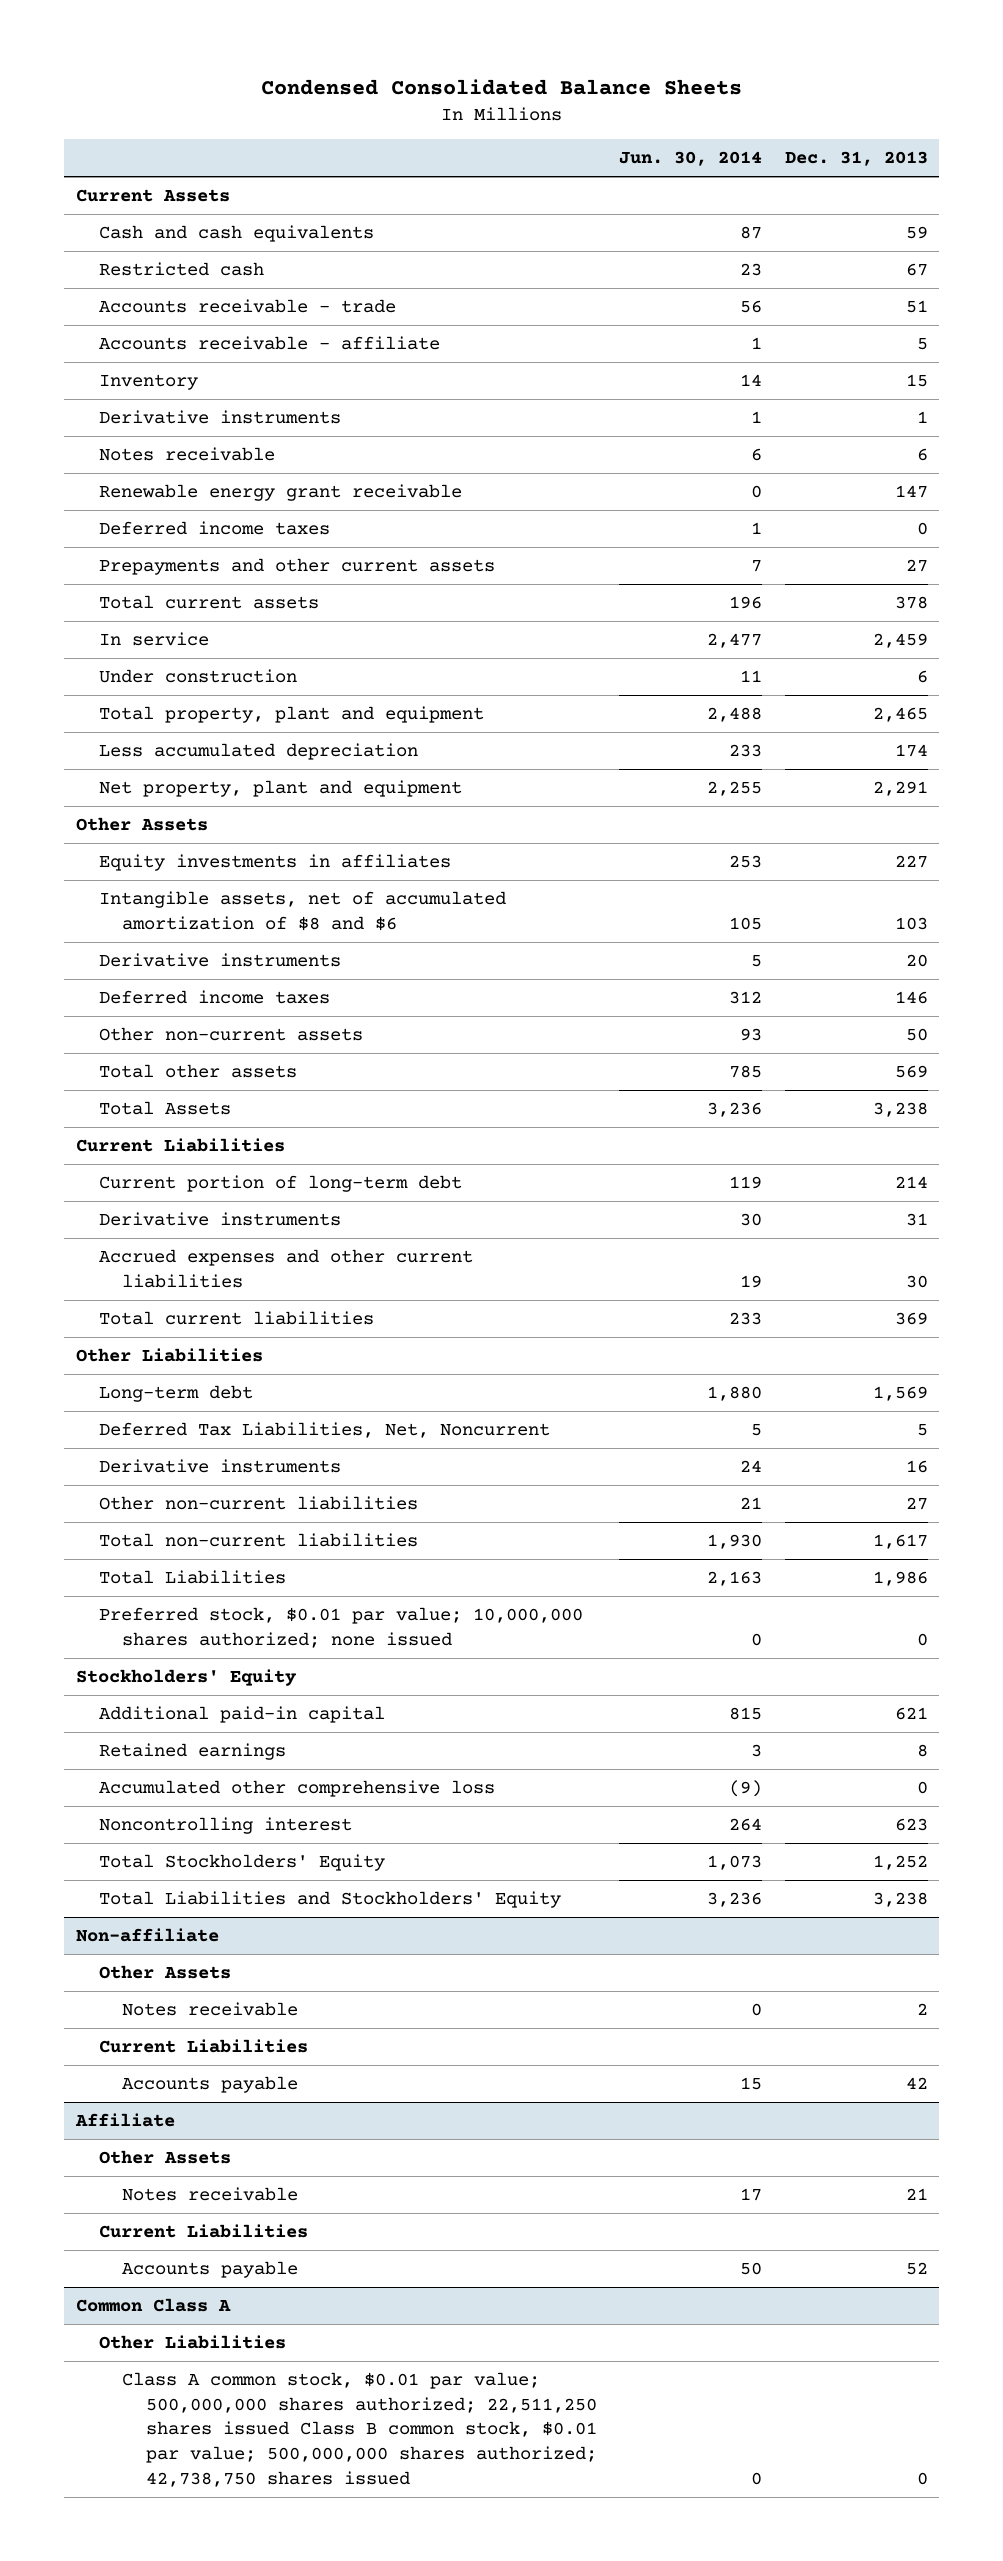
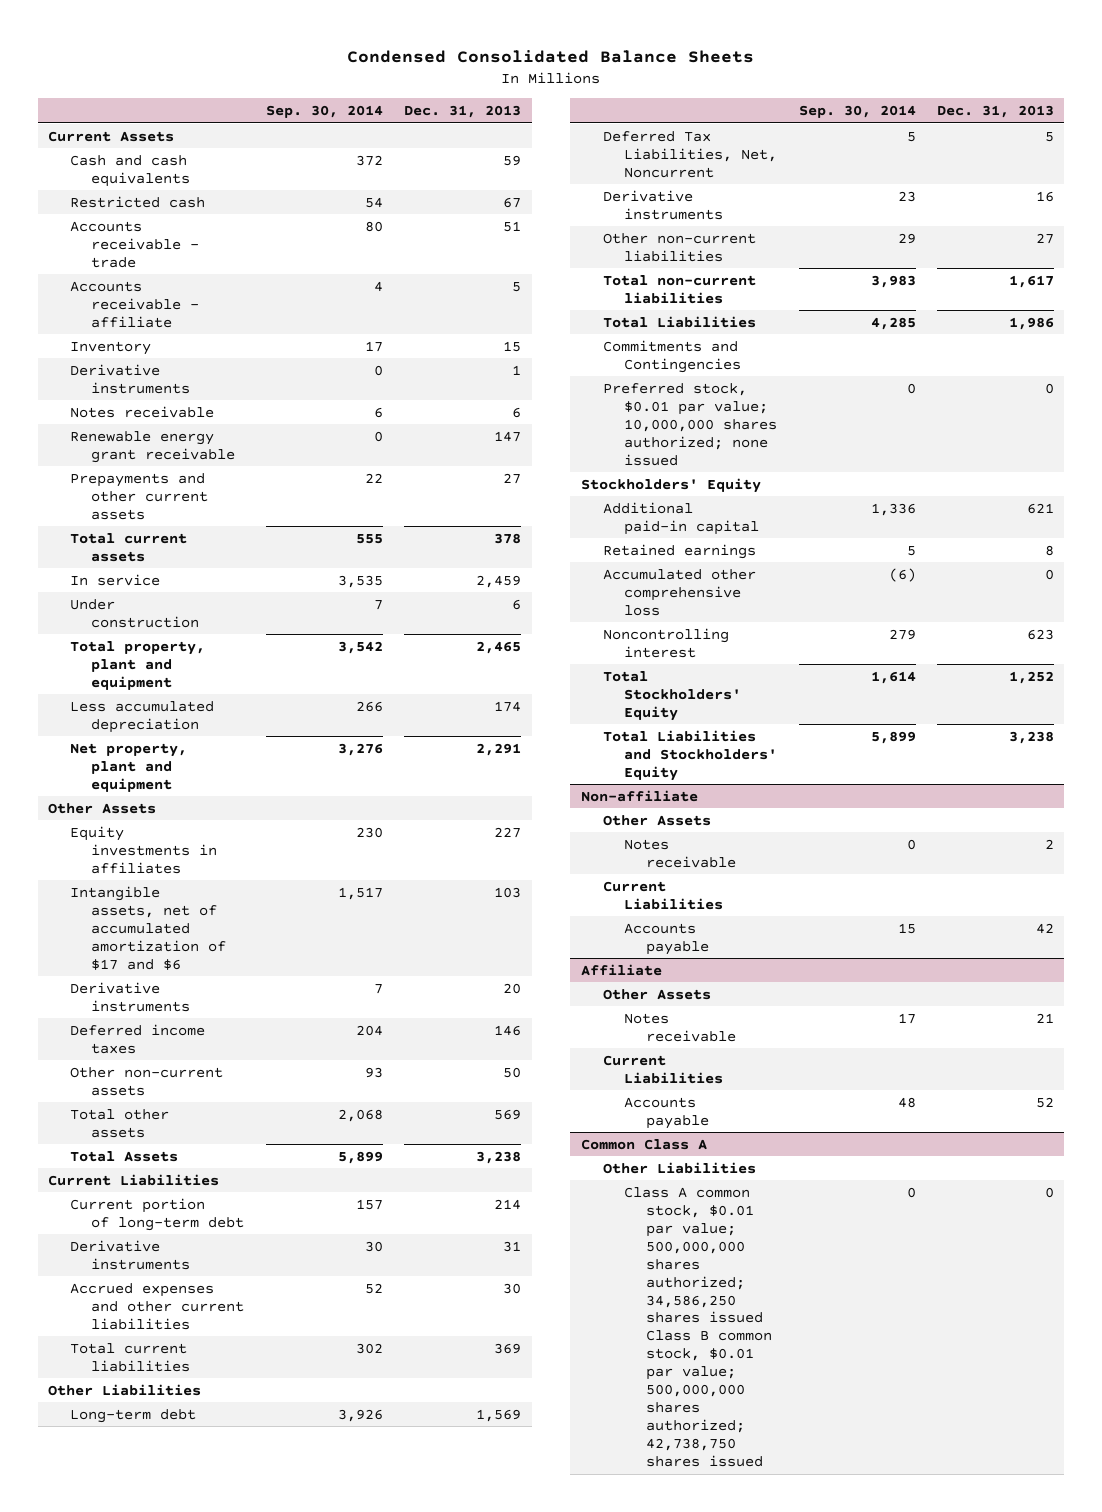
- | Jun. 30, 2014 | Dec. 31, 2013
+ | Sep. 30, 2014 | Dec. 31, 2013
- Deferred income taxes | 1 | 0
- Intangible assets, net of accumulated amortization of $8 and $6 | 105 | 103
+ Intangible assets, net of accumulated amortization of $17 and $6 | 1,517 | 103
+ Commitments and Contingencies
@ Common Class A
- Class A common stock, $0.01 par value; 500,000,000 shares authorized; 22,511,250 shares issued Class B common stock, $0.01 par value; 500,000,000 shares authorized; 42,738,750 shares issued | 0 | 0
+ Class A common stock, $0.01 par value; 500,000,000 shares authorized; 34,586,250 shares issued Class B common stock, $0.01 par value; 500,000,000 shares authorized; 42,738,750 shares issued | 0 | 0

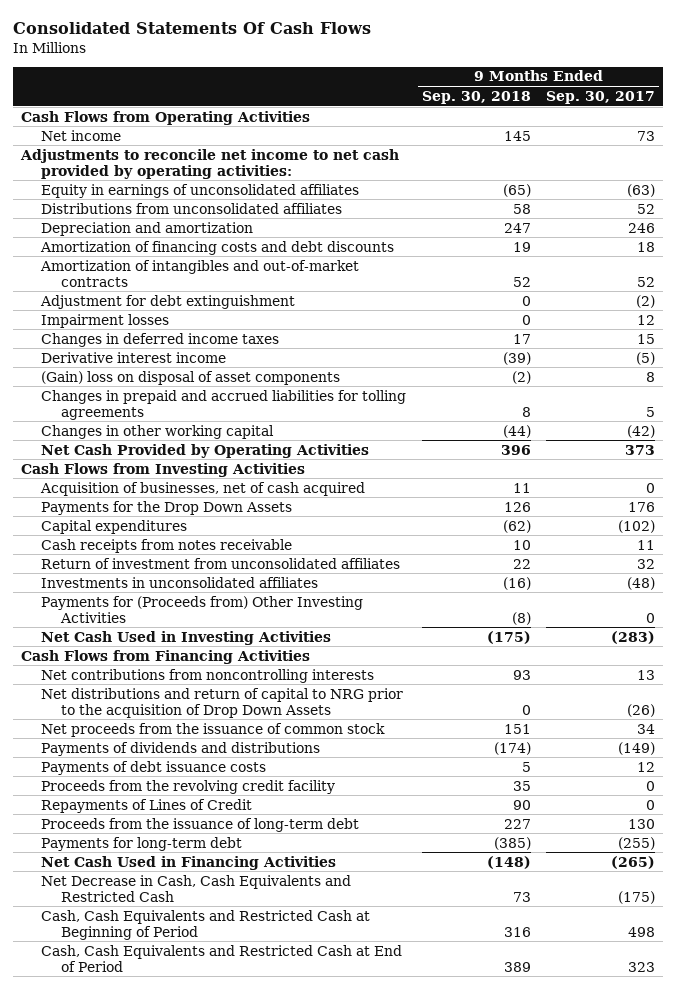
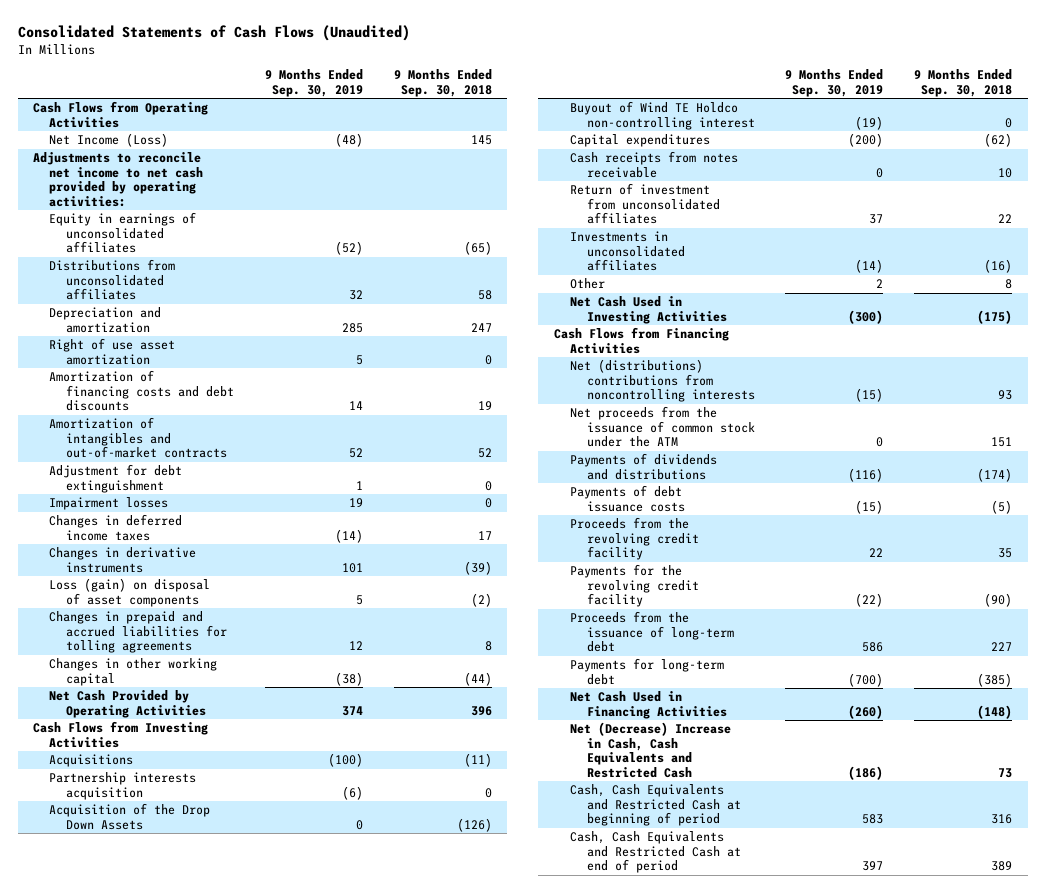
- Consolidated Statements Of Cash Flows
+ Consolidated Statements of Cash Flows (Unaudited)
- | 9 Months Ended Sep. 30, 2018 | 9 Months Ended Sep. 30, 2017
+ | 9 Months Ended Sep. 30, 2019 | 9 Months Ended Sep. 30, 2018
- Net income | 145 | 73
+ Net Income (Loss) | (48) | 145
+ Right of use asset amortization | 5 | 0
- Derivative interest income | (39) | (5)
- (Gain) loss on disposal of asset components | (2) | 8
+ Changes in derivative instruments | 101 | (39)
+ Loss (gain) on disposal of asset components | 5 | (2)
- Acquisition of businesses, net of cash acquired | 11 | 0
- Payments for the Drop Down Assets | 126 | 176
+ Acquisitions | (100) | (11)
+ Partnership interests acquisition | (6) | 0
+ Acquisition of the Drop Down Assets | 0 | (126)
+ Buyout of Wind TE Holdco non-controlling interest | (19) | 0
- Payments for (Proceeds from) Other Investing Activities | (8) | 0
+ Other | 2 | 8
- Net contributions from noncontrolling interests | 93 | 13
- Net distributions and return of capital to NRG prior to the acquisition of Drop Down Assets | 0 | (26)
- Net proceeds from the issuance of common stock | 151 | 34
+ Net (distributions) contributions from noncontrolling interests | (15) | 93
+ Net proceeds from the issuance of common stock under the ATM | 0 | 151
- Payments of debt issuance costs | 5 | 12
+ Payments of debt issuance costs | (15) | (5)
- Repayments of Lines of Credit | 90 | 0
+ Payments for the revolving credit facility | (22) | (90)
- Net Decrease in Cash, Cash Equivalents and Restricted Cash | 73 | (175)
- Cash, Cash Equivalents and Restricted Cash at Beginning of Period | 316 | 498
- Cash, Cash Equivalents and Restricted Cash at End of Period | 389 | 323
+ Net (Decrease) Increase in Cash, Cash Equivalents and Restricted Cash | (186) | 73
+ Cash, Cash Equivalents and Restricted Cash at beginning of period | 583 | 316
+ Cash, Cash Equivalents and Restricted Cash at end of period | 397 | 389

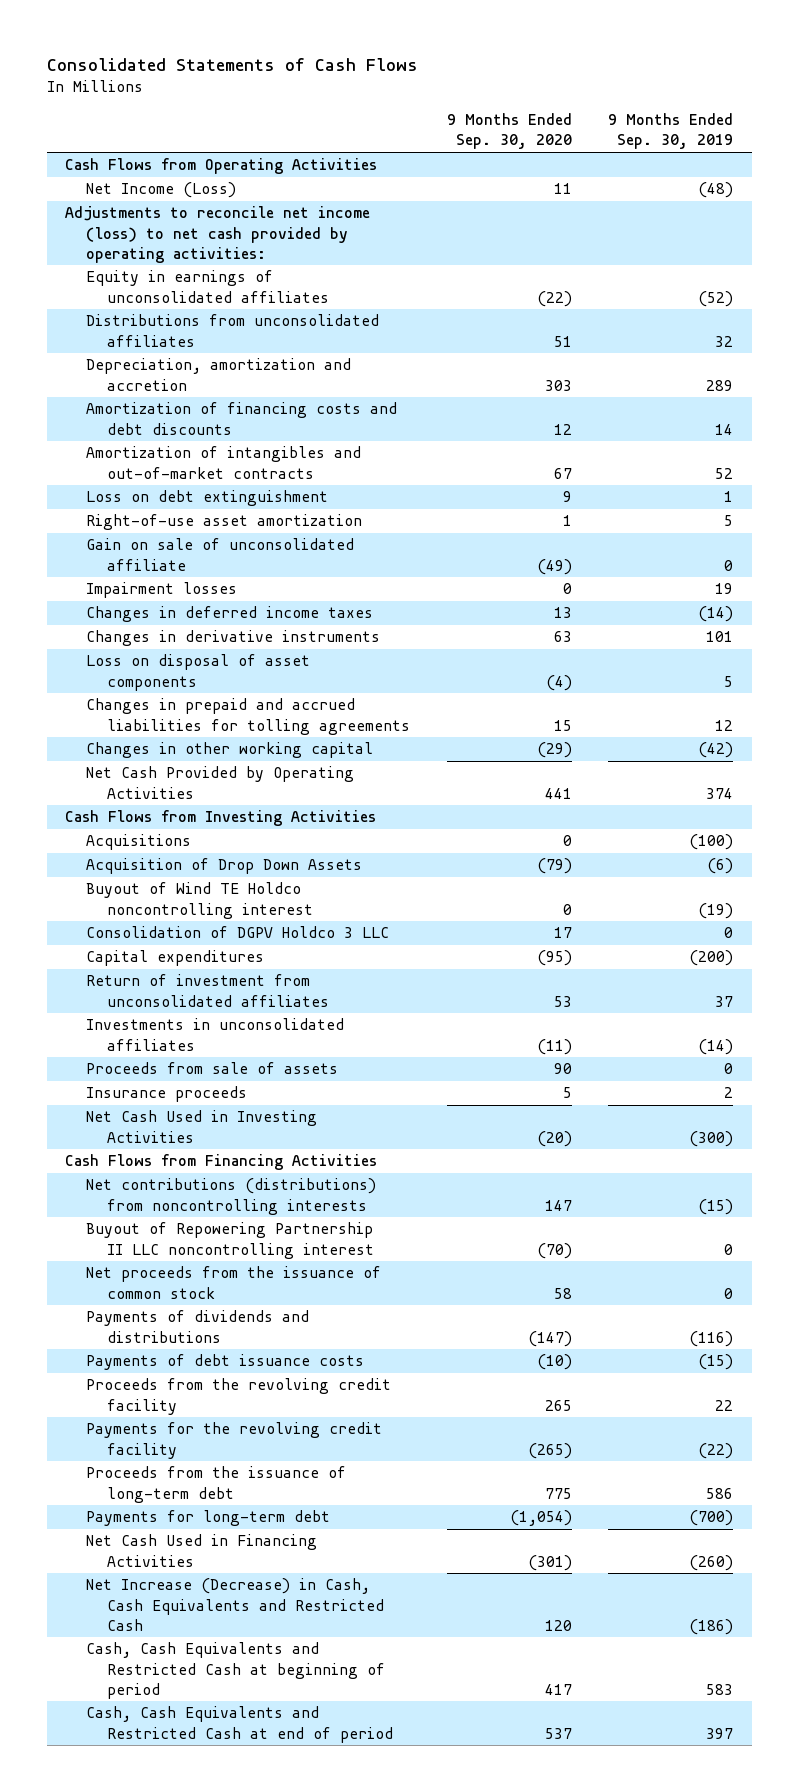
- Consolidated Statements of Cash Flows (Unaudited)
+ Consolidated Statements of Cash Flows
- | 9 Months Ended Sep. 30, 2019 | 9 Months Ended Sep. 30, 2018
+ | 9 Months Ended Sep. 30, 2020 | 9 Months Ended Sep. 30, 2019
- Adjustments to reconcile net income to net cash provided by operating activities:
+ Adjustments to reconcile net income (loss) to net cash provided by operating activities:
- Depreciation and amortization | 285 | 247
- Right of use asset amortization | 5 | 0
+ Depreciation, amortization and accretion | 303 | 289
- Adjustment for debt extinguishment | 1 | 0
+ Loss on debt extinguishment | 9 | 1
+ Right-of-use asset amortization | 1 | 5
+ Gain on sale of unconsolidated affiliate | (49) | 0
- Loss (gain) on disposal of asset components | 5 | (2)
+ Loss on disposal of asset components | (4) | 5
- Changes in other working capital | (38) | (44)
+ Changes in other working capital | (29) | (42)
- Partnership interests acquisition | (6) | 0
- Acquisition of the Drop Down Assets | 0 | (126)
- Buyout of Wind TE Holdco non-controlling interest | (19) | 0
+ Acquisition of Drop Down Assets | (79) | (6)
+ Buyout of Wind TE Holdco noncontrolling interest | 0 | (19)
+ Consolidation of DGPV Holdco 3 LLC | 17 | 0
- Cash receipts from notes receivable | 0 | 10
- Other | 2 | 8
+ Proceeds from sale of assets | 90 | 0
+ Insurance proceeds | 5 | 2
- Net (distributions) contributions from noncontrolling interests | (15) | 93
- Net proceeds from the issuance of common stock under the ATM | 0 | 151
+ Net contributions (distributions) from noncontrolling interests | 147 | (15)
+ Buyout of Repowering Partnership II LLC noncontrolling interest | (70) | 0
+ Net proceeds from the issuance of common stock | 58 | 0
- Net (Decrease) Increase in Cash, Cash Equivalents and Restricted Cash | (186) | 73
+ Net Increase (Decrease) in Cash, Cash Equivalents and Restricted Cash | 120 | (186)

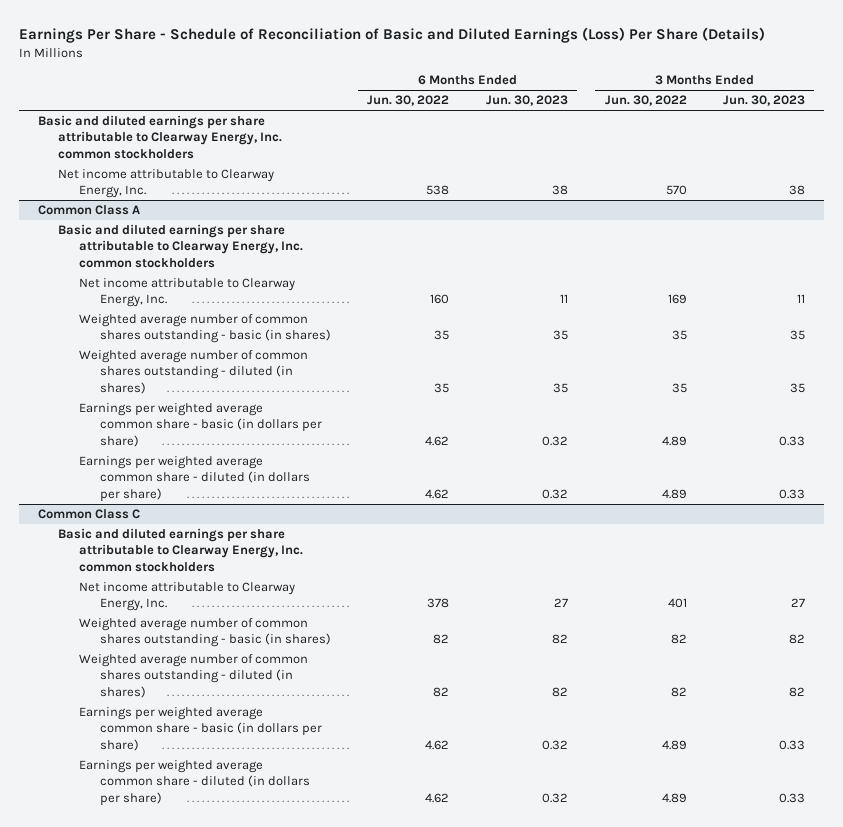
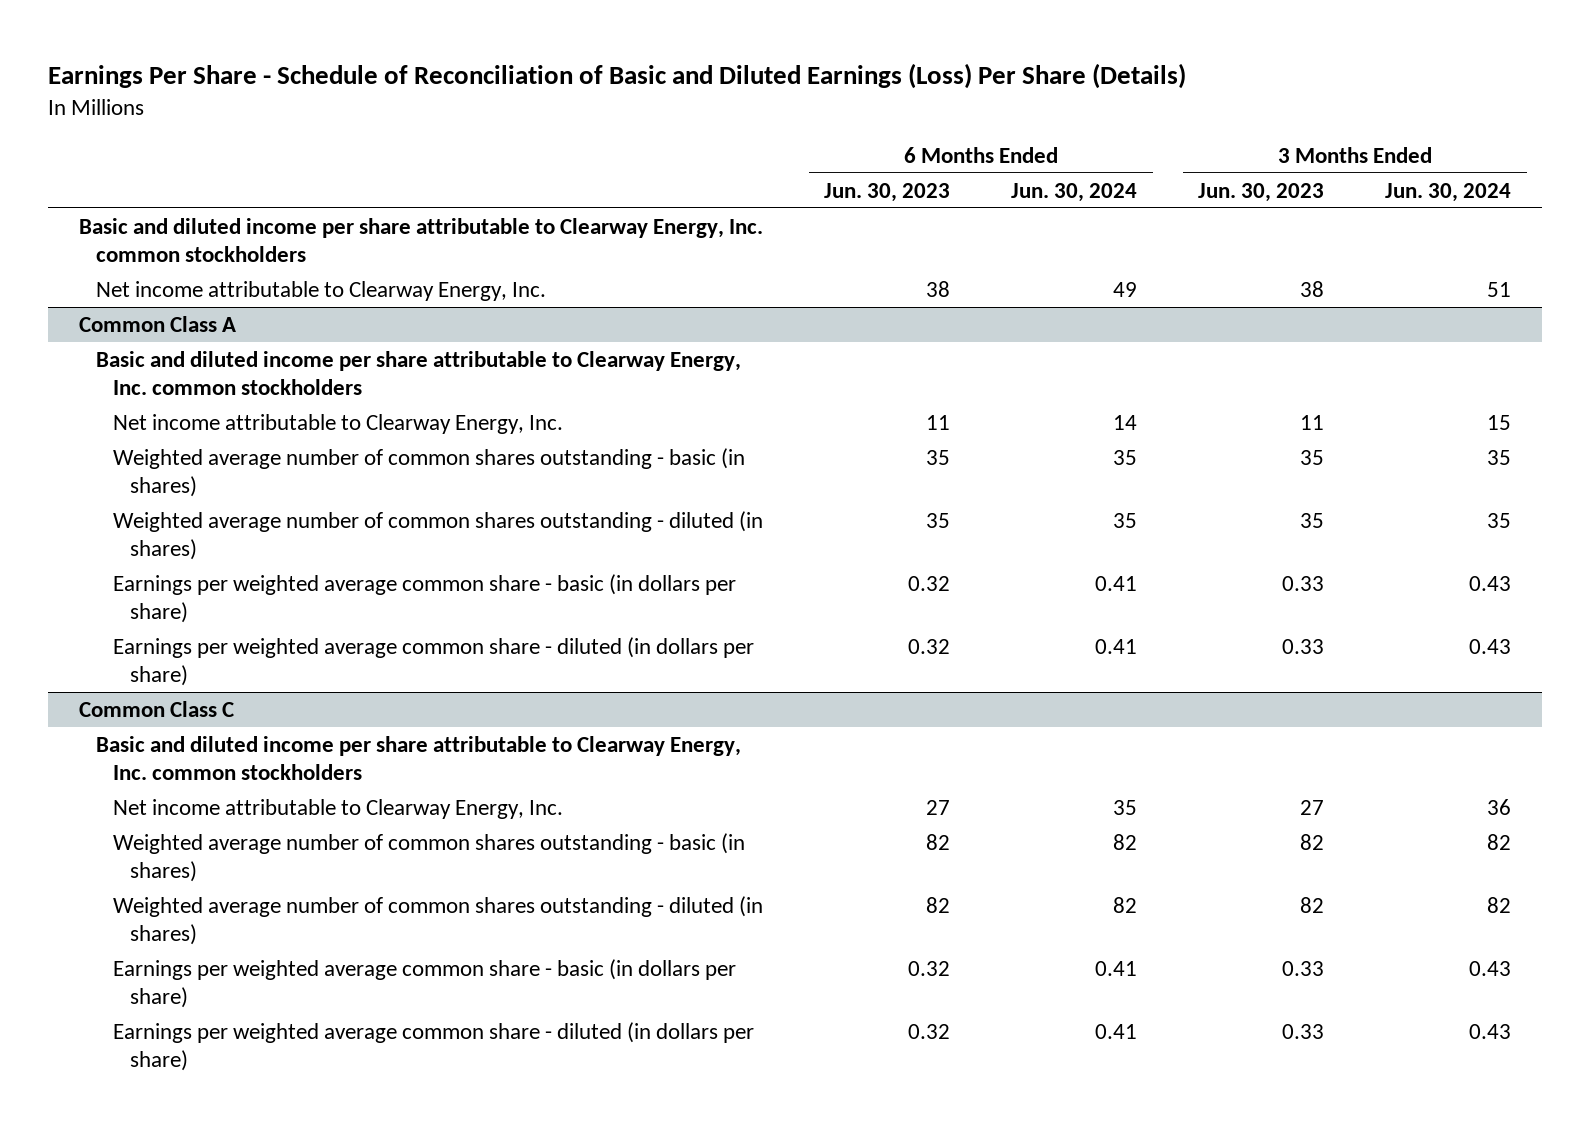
- | 6 Months Ended Jun. 30, 2022 | 6 Months Ended Jun. 30, 2023 | 3 Months Ended Jun. 30, 2022 | 3 Months Ended Jun. 30, 2023
+ | 6 Months Ended Jun. 30, 2023 | 6 Months Ended Jun. 30, 2024 | 3 Months Ended Jun. 30, 2023 | 3 Months Ended Jun. 30, 2024
- Basic and diluted earnings per share attributable to Clearway Energy, Inc. common stockholders
+ Basic and diluted income per share attributable to Clearway Energy, Inc. common stockholders
@ Common Class A
- Basic and diluted earnings per share attributable to Clearway Energy, Inc. common stockholders
+ Basic and diluted income per share attributable to Clearway Energy, Inc. common stockholders
@ Common Class C
- Basic and diluted earnings per share attributable to Clearway Energy, Inc. common stockholders
+ Basic and diluted income per share attributable to Clearway Energy, Inc. common stockholders

